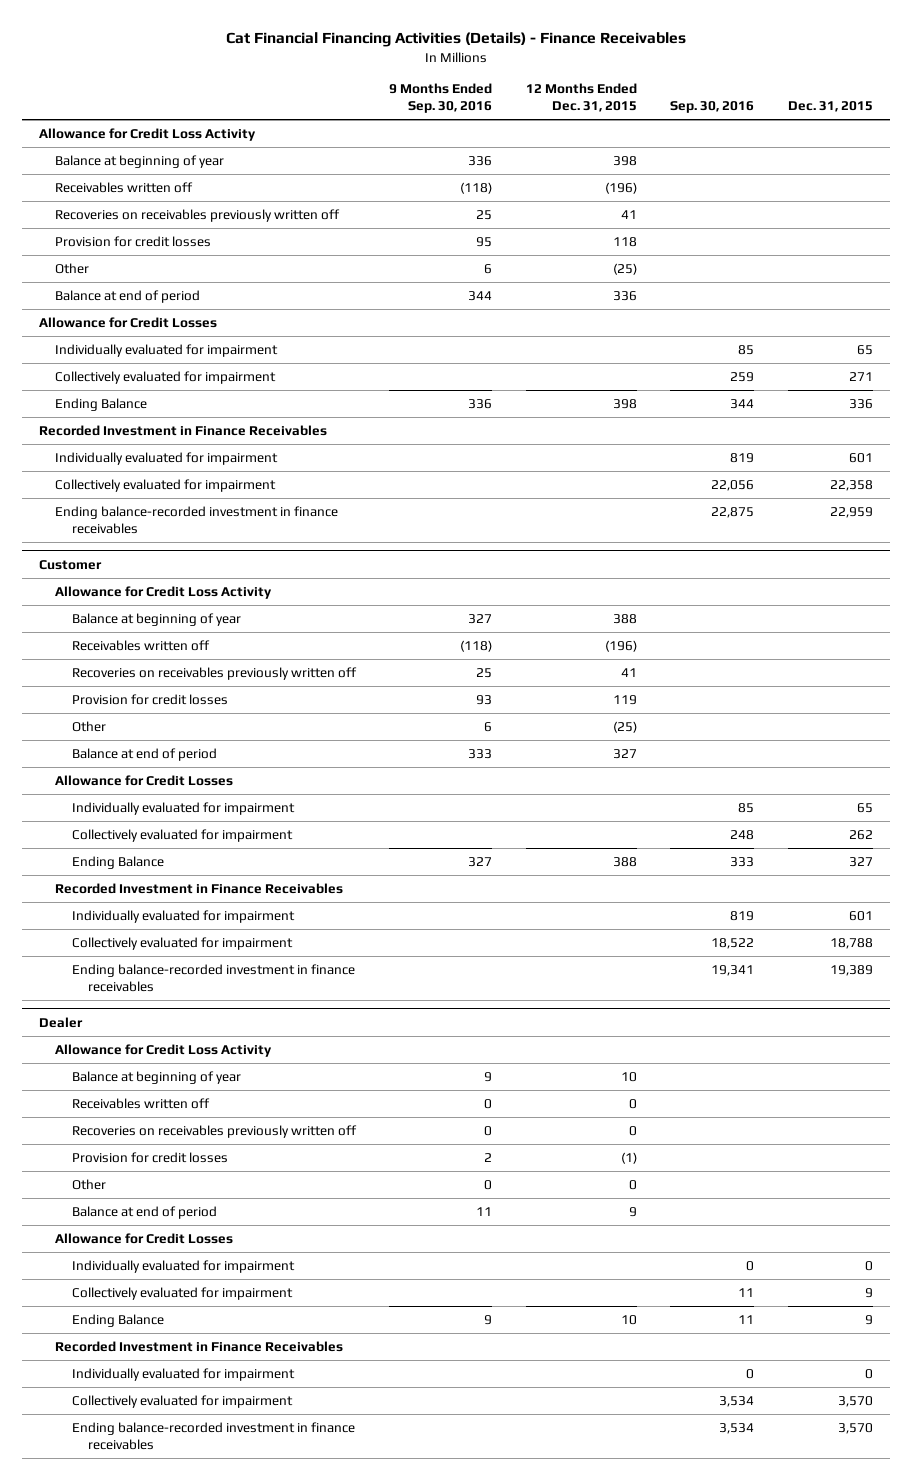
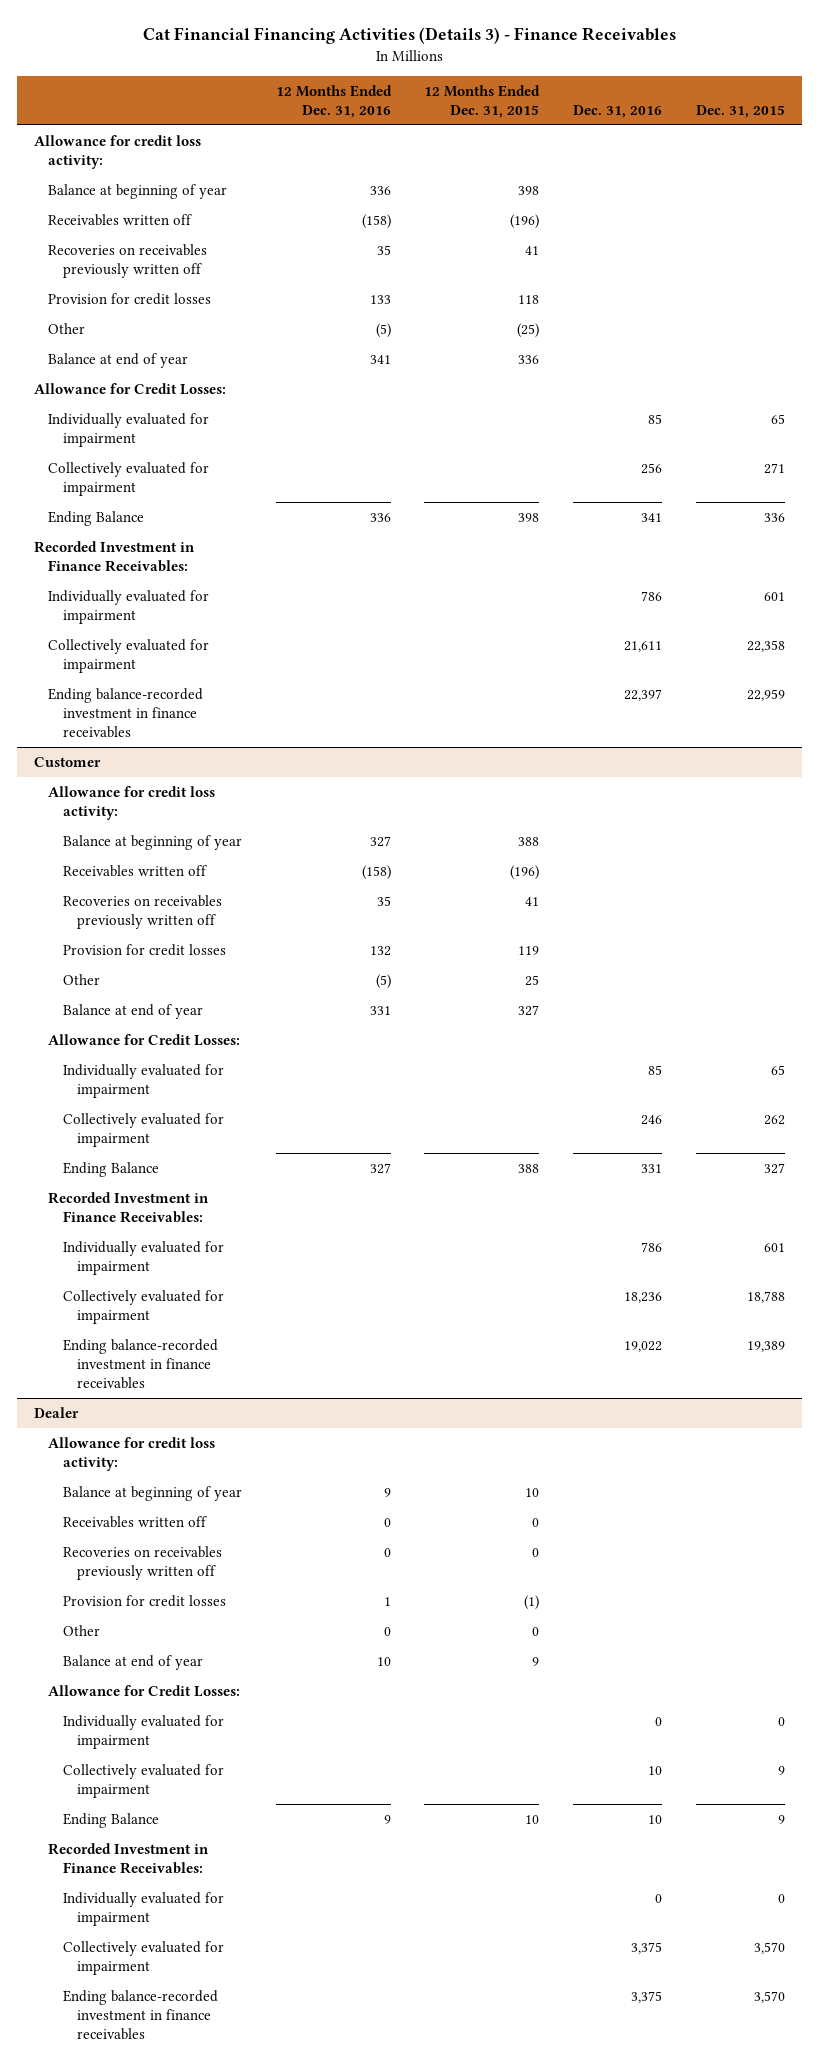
- Cat Financial Financing Activities (Details) - Finance Receivables
+ Cat Financial Financing Activities (Details 3) - Finance Receivables
- | 9 Months Ended Sep. 30, 2016 | 12 Months Ended Dec. 31, 2015 | Sep. 30, 2016 | Dec. 31, 2015
+ | 12 Months Ended Dec. 31, 2016 | 12 Months Ended Dec. 31, 2015 | Dec. 31, 2016 | Dec. 31, 2015
- Allowance for Credit Loss Activity
+ Allowance for credit loss activity:
- Balance at end of period | 344 | 336 | |
- Allowance for Credit Losses
+ Balance at end of year | 341 | 336 | |
+ Allowance for Credit Losses:
- Recorded Investment in Finance Receivables
+ Recorded Investment in Finance Receivables:
@ Customer
- Allowance for Credit Loss Activity
+ Allowance for credit loss activity:
- Other | 6 | (25) | |
- Balance at end of period | 333 | 327 | |
- Allowance for Credit Losses
+ Other | (5) | 25 | |
+ Balance at end of year | 331 | 327 | |
+ Allowance for Credit Losses:
- Recorded Investment in Finance Receivables
+ Recorded Investment in Finance Receivables:
@ Dealer
- Allowance for Credit Loss Activity
+ Allowance for credit loss activity:
- Balance at end of period | 11 | 9 | |
- Allowance for Credit Losses
+ Balance at end of year | 10 | 9 | |
+ Allowance for Credit Losses:
- Recorded Investment in Finance Receivables
+ Recorded Investment in Finance Receivables:

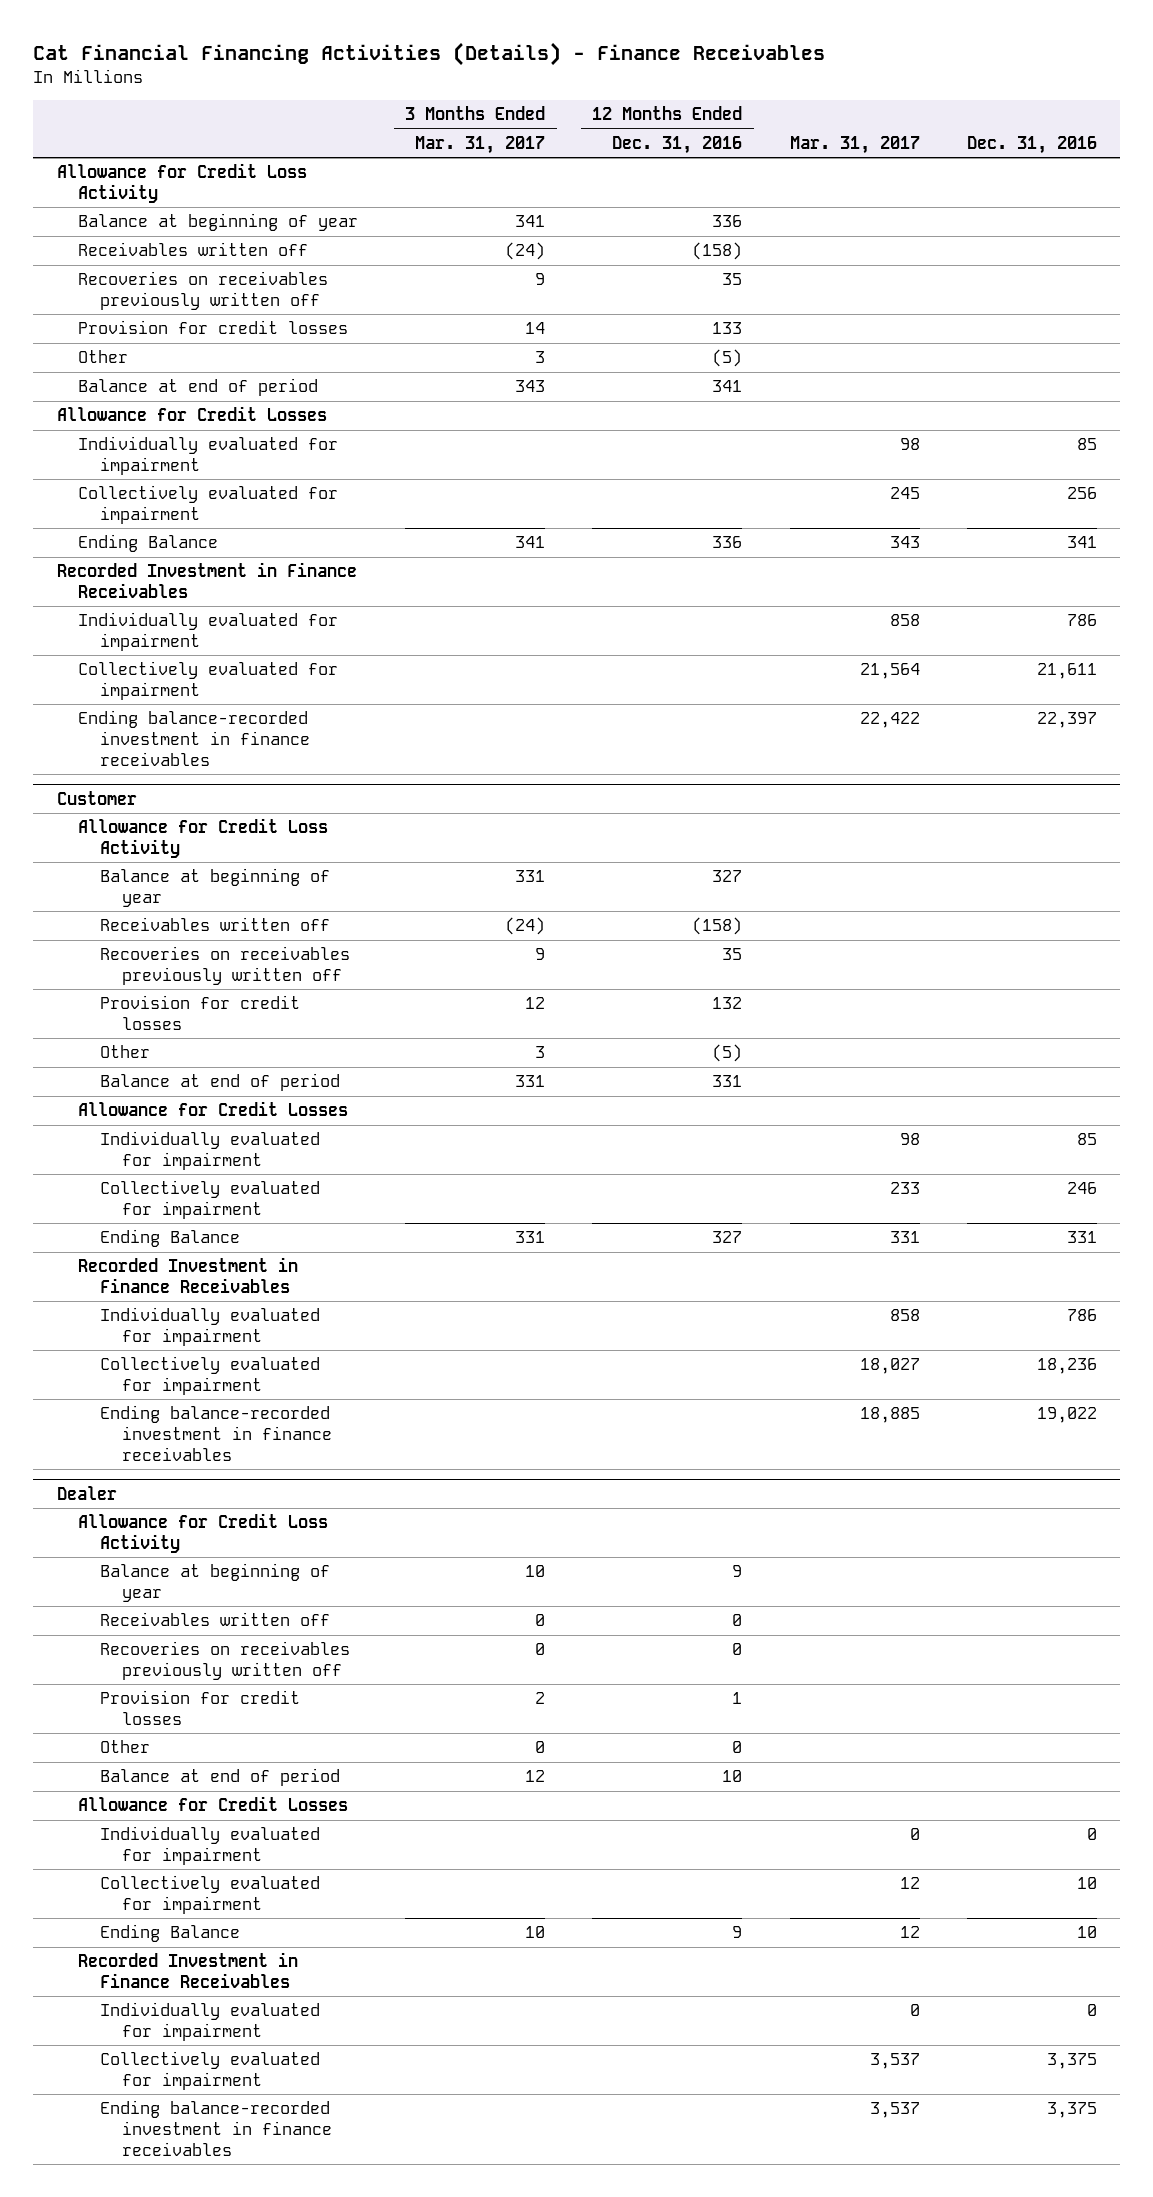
- Cat Financial Financing Activities (Details 3) - Finance Receivables
+ Cat Financial Financing Activities (Details) - Finance Receivables
- | 12 Months Ended Dec. 31, 2016 | 12 Months Ended Dec. 31, 2015 | Dec. 31, 2016 | Dec. 31, 2015
+ | 3 Months Ended Mar. 31, 2017 | 12 Months Ended Dec. 31, 2016 | Mar. 31, 2017 | Dec. 31, 2016
- Allowance for credit loss activity:
+ Allowance for Credit Loss Activity
- Balance at end of year | 341 | 336 | |
- Allowance for Credit Losses:
+ Balance at end of period | 343 | 341 | |
+ Allowance for Credit Losses
- Recorded Investment in Finance Receivables:
+ Recorded Investment in Finance Receivables
@ Customer
- Allowance for credit loss activity:
+ Allowance for Credit Loss Activity
- Balance at end of year | 331 | 327 | |
- Allowance for Credit Losses:
+ Balance at end of period | 331 | 331 | |
+ Allowance for Credit Losses
- Recorded Investment in Finance Receivables:
+ Recorded Investment in Finance Receivables
@ Dealer
- Allowance for credit loss activity:
+ Allowance for Credit Loss Activity
- Balance at end of year | 10 | 9 | |
- Allowance for Credit Losses:
+ Balance at end of period | 12 | 10 | |
+ Allowance for Credit Losses
- Recorded Investment in Finance Receivables:
+ Recorded Investment in Finance Receivables

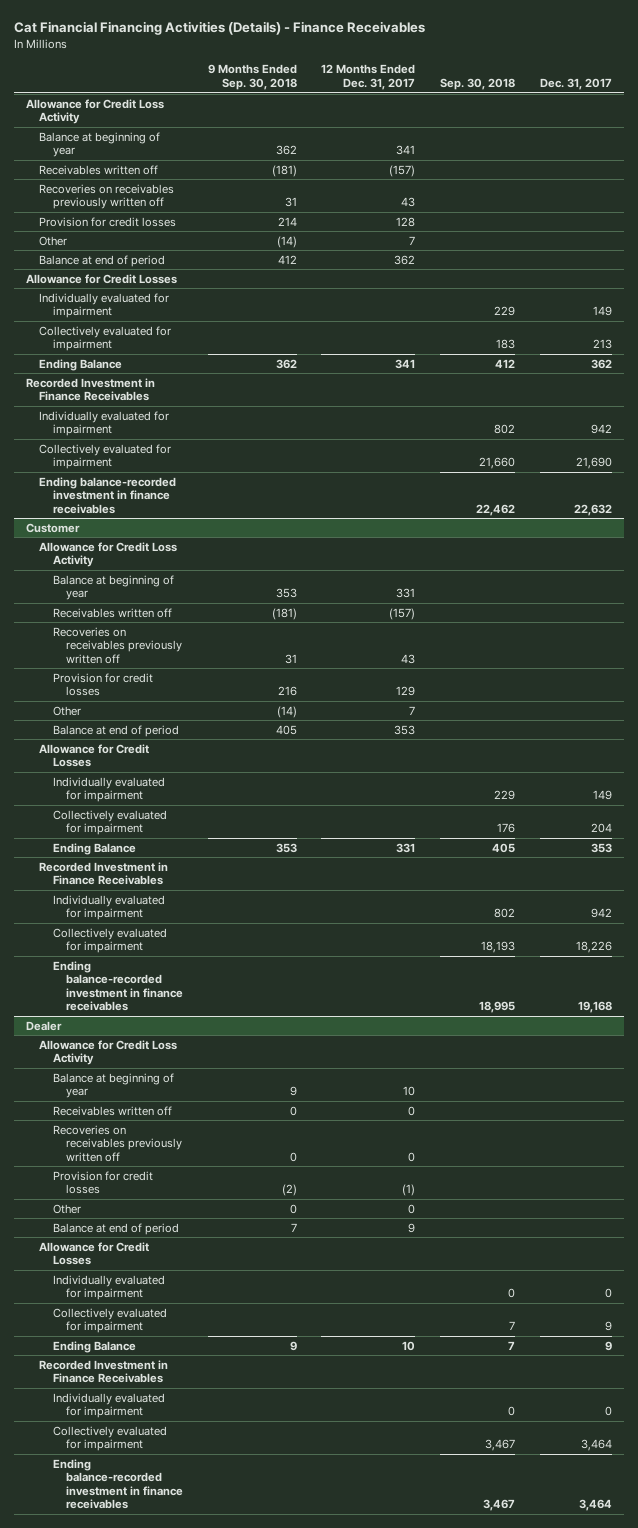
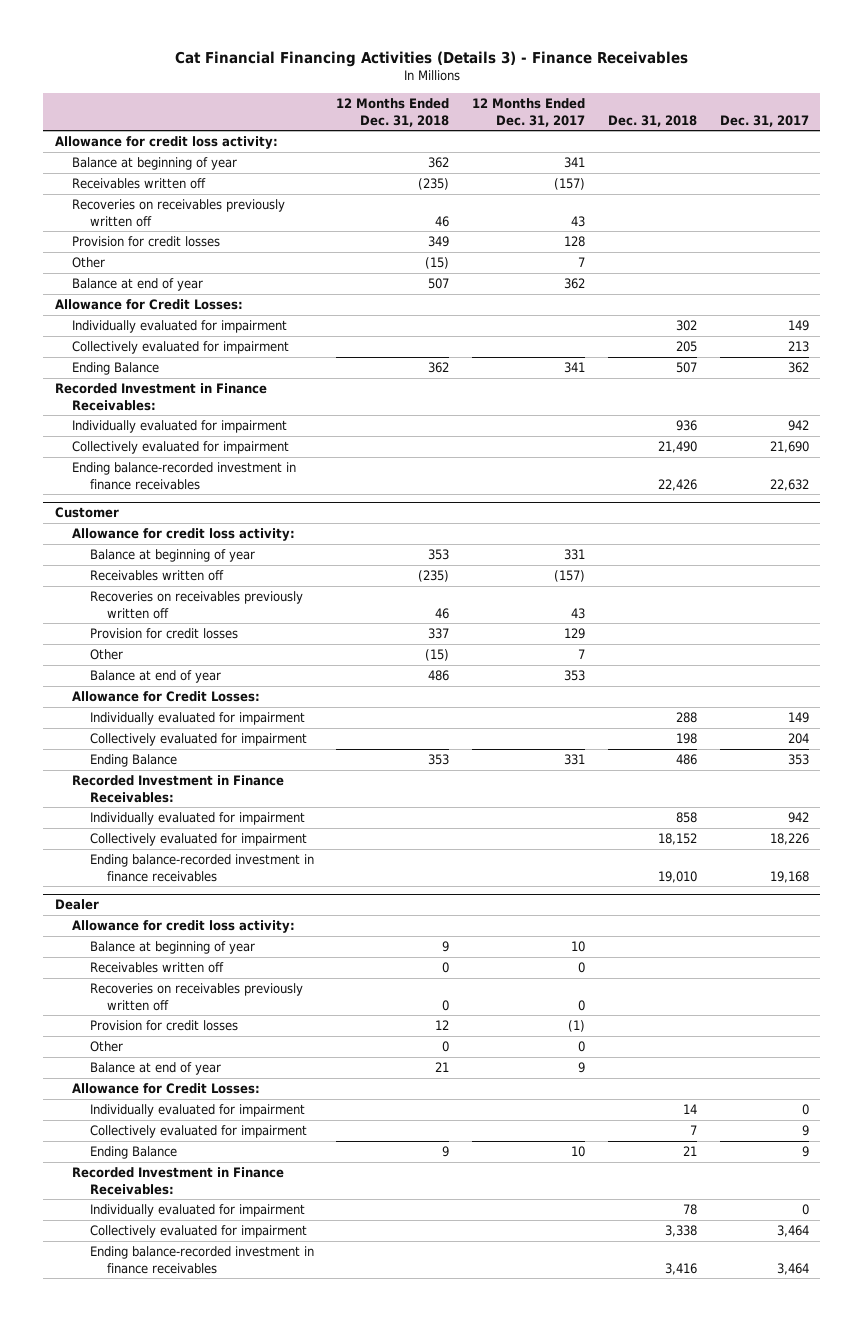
- Cat Financial Financing Activities (Details) - Finance Receivables
+ Cat Financial Financing Activities (Details 3) - Finance Receivables
- | 9 Months Ended Sep. 30, 2018 | 12 Months Ended Dec. 31, 2017 | Sep. 30, 2018 | Dec. 31, 2017
+ | 12 Months Ended Dec. 31, 2018 | 12 Months Ended Dec. 31, 2017 | Dec. 31, 2018 | Dec. 31, 2017
- Allowance for Credit Loss Activity
+ Allowance for credit loss activity:
- Balance at end of period | 412 | 362 | |
- Allowance for Credit Losses
+ Balance at end of year | 507 | 362 | |
+ Allowance for Credit Losses:
- Recorded Investment in Finance Receivables
+ Recorded Investment in Finance Receivables:
@ Customer
- Allowance for Credit Loss Activity
+ Allowance for credit loss activity:
- Balance at end of period | 405 | 353 | |
- Allowance for Credit Losses
+ Balance at end of year | 486 | 353 | |
+ Allowance for Credit Losses:
- Recorded Investment in Finance Receivables
+ Recorded Investment in Finance Receivables:
@ Dealer
- Allowance for Credit Loss Activity
+ Allowance for credit loss activity:
- Balance at end of period | 7 | 9 | |
- Allowance for Credit Losses
+ Balance at end of year | 21 | 9 | |
+ Allowance for Credit Losses:
- Recorded Investment in Finance Receivables
+ Recorded Investment in Finance Receivables:

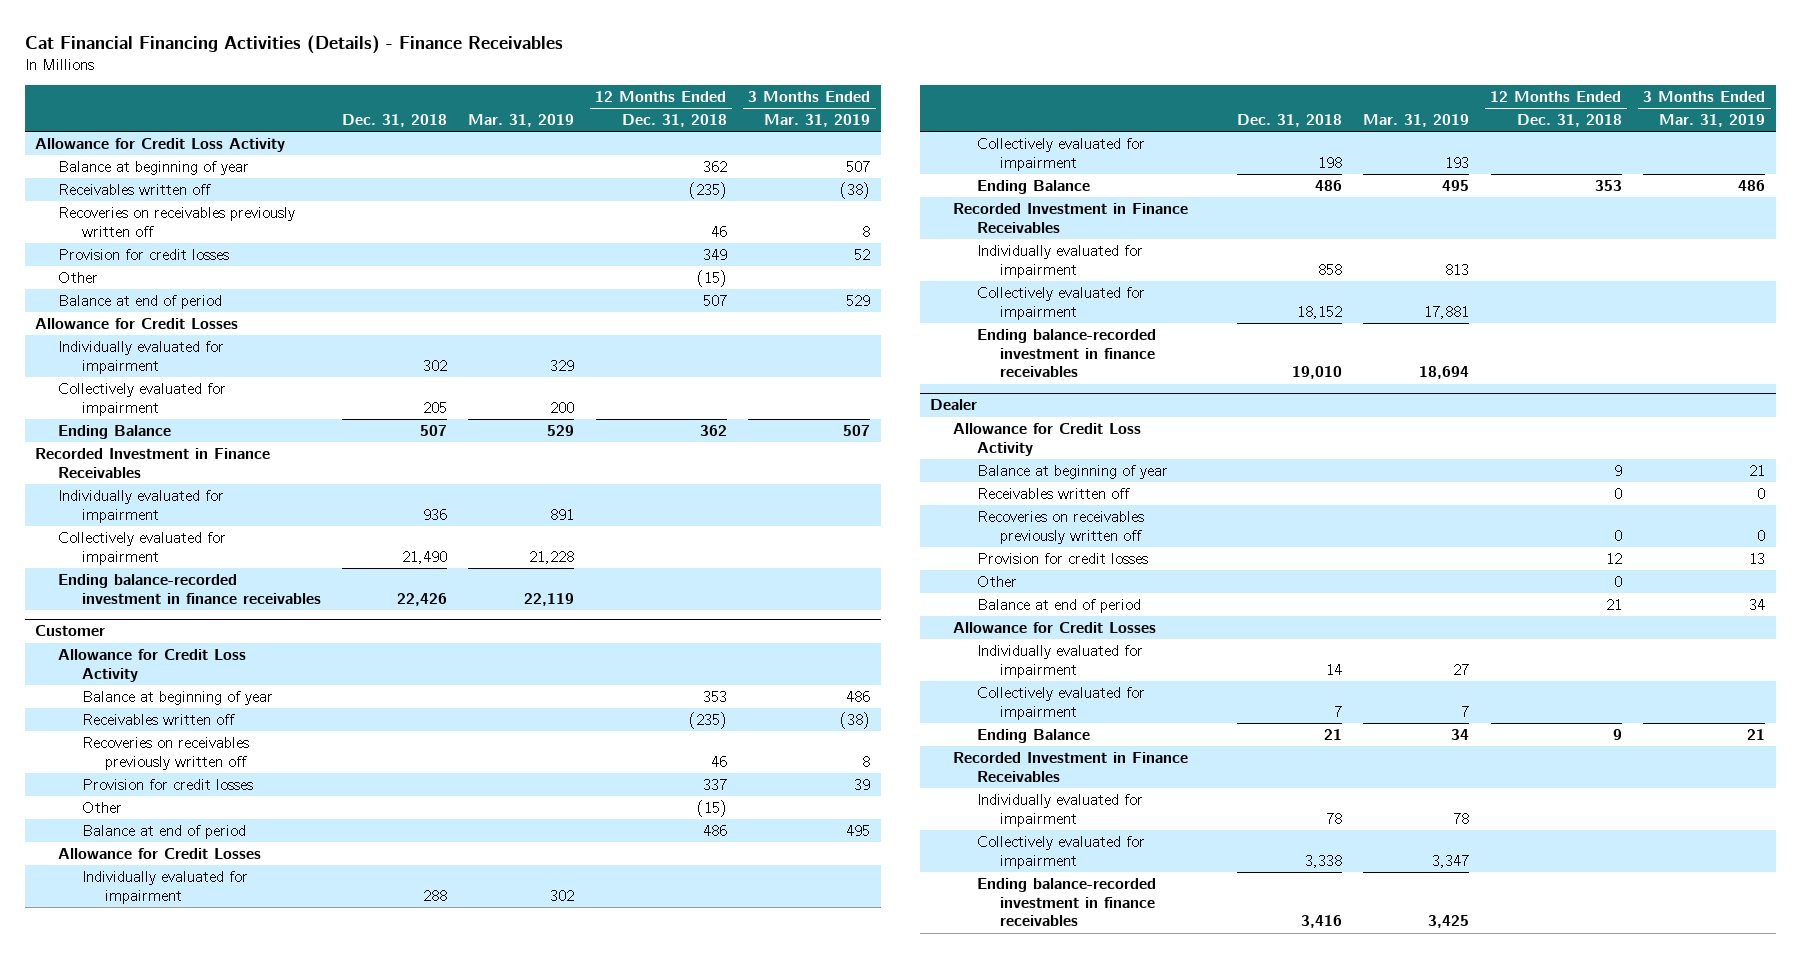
- Cat Financial Financing Activities (Details 3) - Finance Receivables
+ Cat Financial Financing Activities (Details) - Finance Receivables
- | 12 Months Ended Dec. 31, 2018 | 12 Months Ended Dec. 31, 2017 | Dec. 31, 2018 | Dec. 31, 2017
+ | Dec. 31, 2018 | Mar. 31, 2019 | 12 Months Ended Dec. 31, 2018 | 3 Months Ended Mar. 31, 2019
- Allowance for credit loss activity:
+ Allowance for Credit Loss Activity
- Balance at end of year | 507 | 362 | |
- Allowance for Credit Losses:
+ Balance at end of period | | | 507 | 529
+ Allowance for Credit Losses
- Recorded Investment in Finance Receivables:
+ Recorded Investment in Finance Receivables
@ Customer
- Allowance for credit loss activity:
+ Allowance for Credit Loss Activity
- Balance at end of year | 486 | 353 | |
- Allowance for Credit Losses:
+ Balance at end of period | | | 486 | 495
+ Allowance for Credit Losses
- Recorded Investment in Finance Receivables:
+ Recorded Investment in Finance Receivables
@ Dealer
- Allowance for credit loss activity:
+ Allowance for Credit Loss Activity
- Balance at end of year | 21 | 9 | |
- Allowance for Credit Losses:
+ Balance at end of period | | | 21 | 34
+ Allowance for Credit Losses
- Recorded Investment in Finance Receivables:
+ Recorded Investment in Finance Receivables

